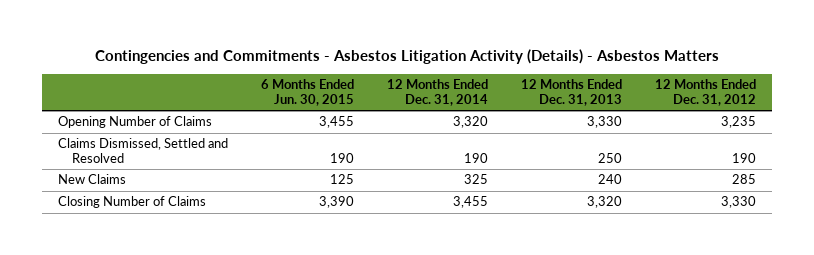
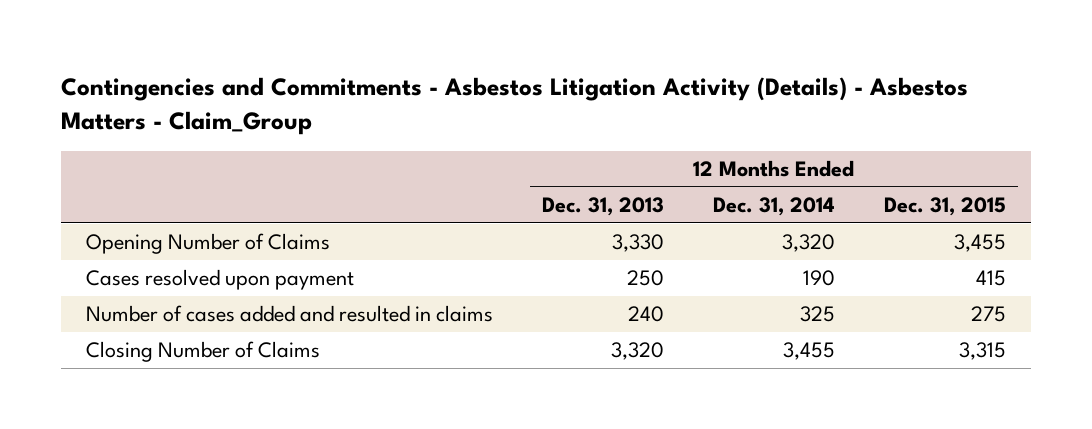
- Contingencies and Commitments - Asbestos Litigation Activity (Details) - Asbestos Matters
+ Contingencies and Commitments - Asbestos Litigation Activity (Details) - Asbestos Matters - Claim_Group
- | 6 Months Ended Jun. 30, 2015 | 12 Months Ended Dec. 31, 2014 | 12 Months Ended Dec. 31, 2013 | 12 Months Ended Dec. 31, 2012
+ | 12 Months Ended Dec. 31, 2013 | 12 Months Ended Dec. 31, 2014 | 12 Months Ended Dec. 31, 2015
- Claims Dismissed, Settled and Resolved | 190 | 190 | 250 | 190
- New Claims | 125 | 325 | 240 | 285
+ Cases resolved upon payment | 250 | 190 | 415
+ Number of cases added and resulted in claims | 240 | 325 | 275

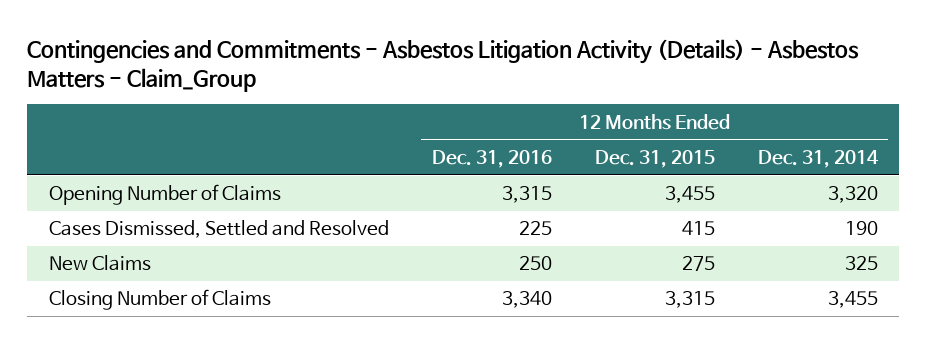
- | 12 Months Ended Dec. 31, 2013 | 12 Months Ended Dec. 31, 2014 | 12 Months Ended Dec. 31, 2015
+ | 12 Months Ended Dec. 31, 2016 | 12 Months Ended Dec. 31, 2015 | 12 Months Ended Dec. 31, 2014
- Cases resolved upon payment | 250 | 190 | 415
- Number of cases added and resulted in claims | 240 | 325 | 275
+ Cases Dismissed, Settled and Resolved | 225 | 415 | 190
+ New Claims | 250 | 275 | 325

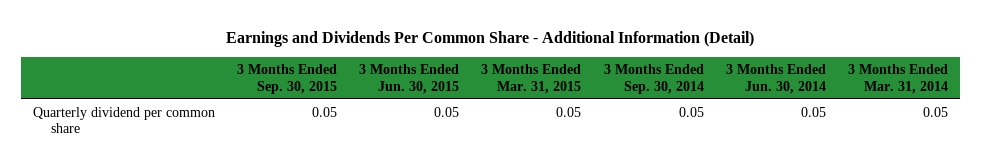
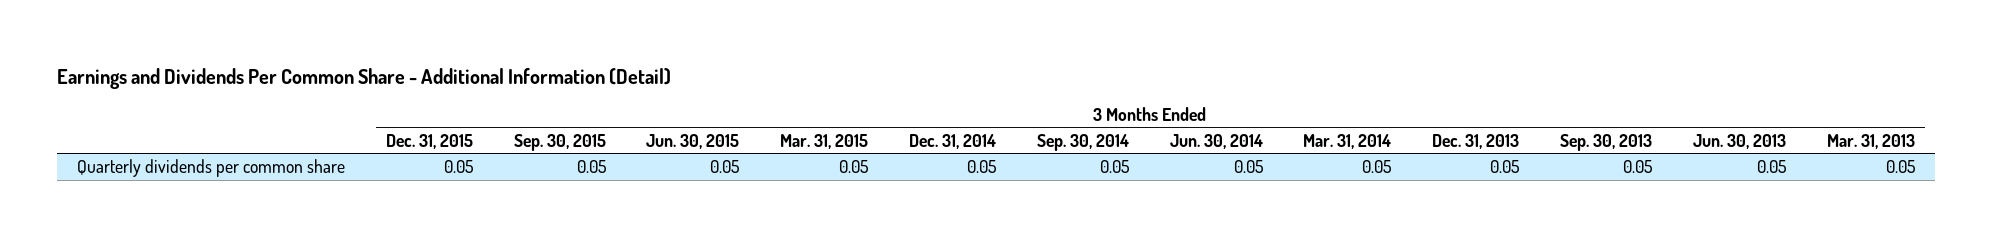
- | 3 Months Ended Sep. 30, 2015 | 3 Months Ended Jun. 30, 2015 | 3 Months Ended Mar. 31, 2015 | 3 Months Ended Sep. 30, 2014 | 3 Months Ended Jun. 30, 2014 | 3 Months Ended Mar. 31, 2014
+ | 3 Months Ended Dec. 31, 2015 | 3 Months Ended Sep. 30, 2015 | 3 Months Ended Jun. 30, 2015 | 3 Months Ended Mar. 31, 2015 | 3 Months Ended Dec. 31, 2014 | 3 Months Ended Sep. 30, 2014 | 3 Months Ended Jun. 30, 2014 | 3 Months Ended Mar. 31, 2014 | 3 Months Ended Dec. 31, 2013 | 3 Months Ended Sep. 30, 2013 | 3 Months Ended Jun. 30, 2013 | 3 Months Ended Mar. 31, 2013
- Quarterly dividend per common share | 0.05 | 0.05 | 0.05 | 0.05 | 0.05 | 0.05
+ Quarterly dividends per common share | 0.05 | 0.05 | 0.05 | 0.05 | 0.05 | 0.05 | 0.05 | 0.05 | 0.05 | 0.05 | 0.05 | 0.05

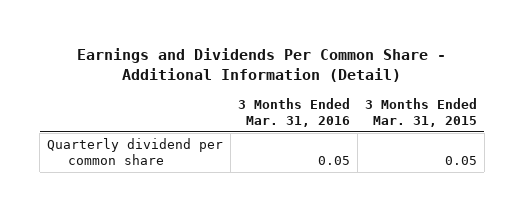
- | 3 Months Ended Dec. 31, 2015 | 3 Months Ended Sep. 30, 2015 | 3 Months Ended Jun. 30, 2015 | 3 Months Ended Mar. 31, 2015 | 3 Months Ended Dec. 31, 2014 | 3 Months Ended Sep. 30, 2014 | 3 Months Ended Jun. 30, 2014 | 3 Months Ended Mar. 31, 2014 | 3 Months Ended Dec. 31, 2013 | 3 Months Ended Sep. 30, 2013 | 3 Months Ended Jun. 30, 2013 | 3 Months Ended Mar. 31, 2013
+ | 3 Months Ended Mar. 31, 2016 | 3 Months Ended Mar. 31, 2015
- Quarterly dividends per common share | 0.05 | 0.05 | 0.05 | 0.05 | 0.05 | 0.05 | 0.05 | 0.05 | 0.05 | 0.05 | 0.05 | 0.05
+ Quarterly dividend per common share | 0.05 | 0.05

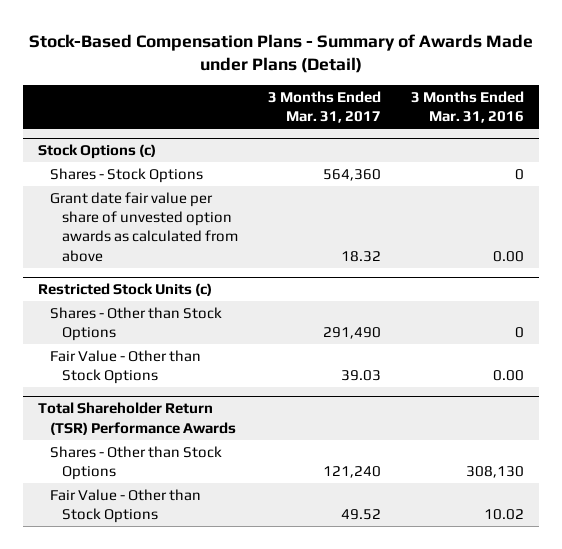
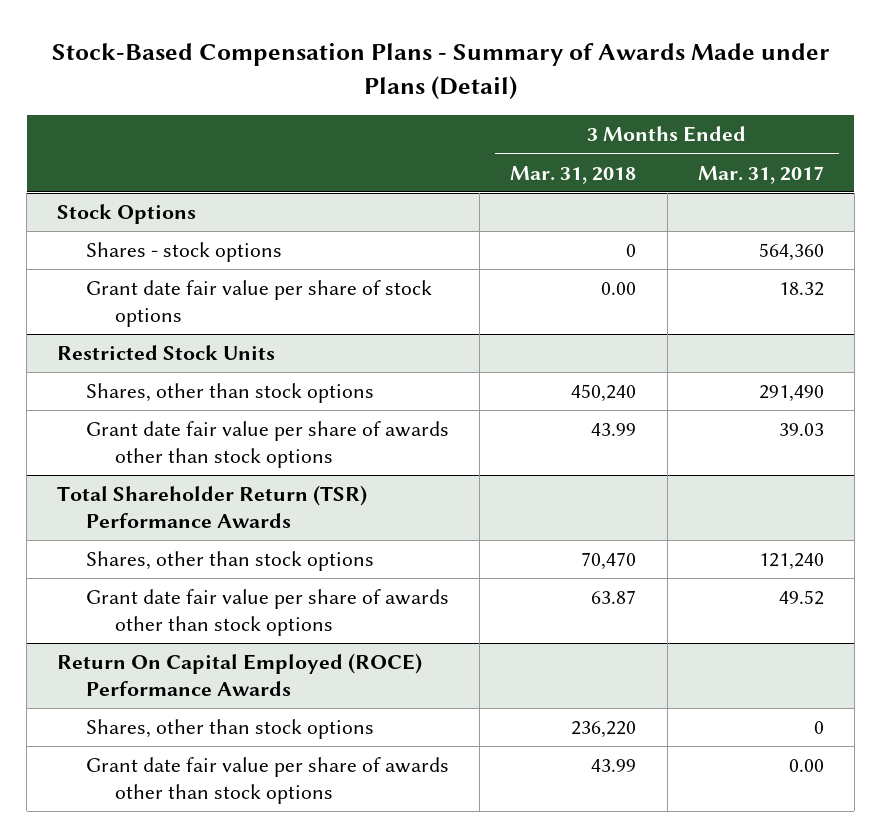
- | 3 Months Ended Mar. 31, 2017 | 3 Months Ended Mar. 31, 2016
+ | 3 Months Ended Mar. 31, 2018 | 3 Months Ended Mar. 31, 2017
- Stock Options (c)
- Shares - Stock Options | 564,360 | 0
- Grant date fair value per share of unvested option awards as calculated from above | 18.32 | 0.00
- Restricted Stock Units (c)
- Shares - Other than Stock Options | 291,490 | 0
- Fair Value - Other than Stock Options | 39.03 | 0.00
+ Stock Options
+ Shares - stock options | 0 | 564,360
+ Grant date fair value per share of stock options | 0.00 | 18.32
+ Restricted Stock Units
+ Shares, other than stock options | 450,240 | 291,490
+ Grant date fair value per share of awards other than stock options | 43.99 | 39.03
@ Total Shareholder Return (TSR) Performance Awards
- Shares - Other than Stock Options | 121,240 | 308,130
- Fair Value - Other than Stock Options | 49.52 | 10.02
+ Shares, other than stock options | 70,470 | 121,240
+ Grant date fair value per share of awards other than stock options | 63.87 | 49.52
+ Return On Capital Employed (ROCE) Performance Awards
+ Shares, other than stock options | 236,220 | 0
+ Grant date fair value per share of awards other than stock options | 43.99 | 0.00

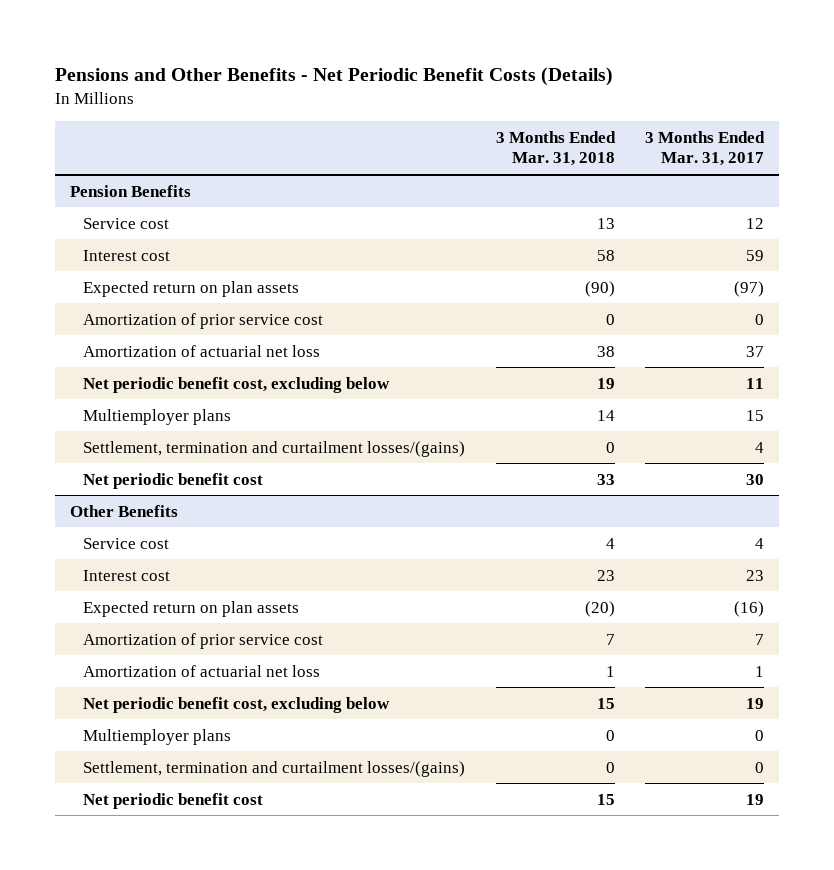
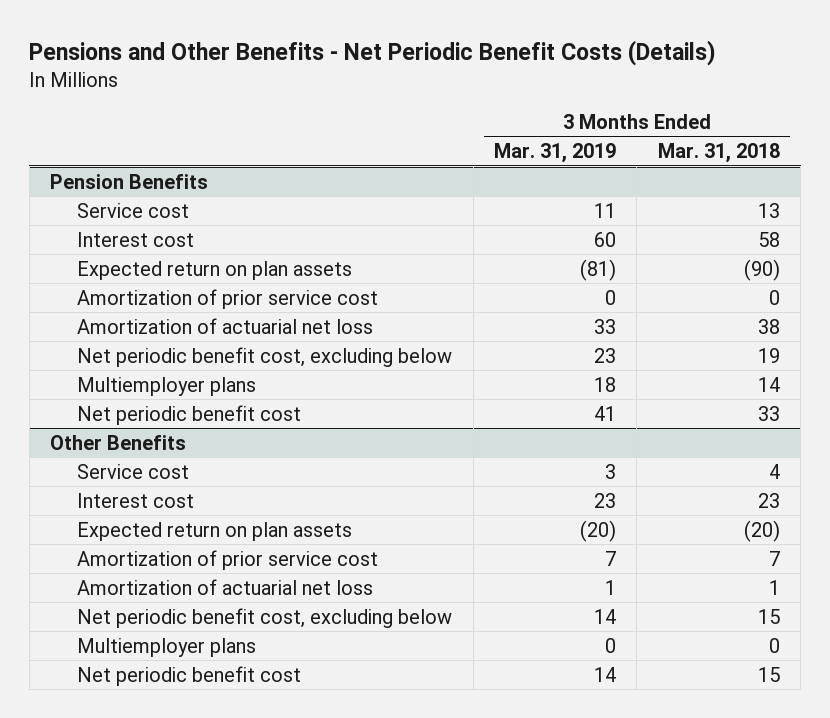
- | 3 Months Ended Mar. 31, 2018 | 3 Months Ended Mar. 31, 2017
+ | 3 Months Ended Mar. 31, 2019 | 3 Months Ended Mar. 31, 2018
@ Pension Benefits
- Settlement, termination and curtailment losses/(gains) | 0 | 4
@ Other Benefits
- Settlement, termination and curtailment losses/(gains) | 0 | 0

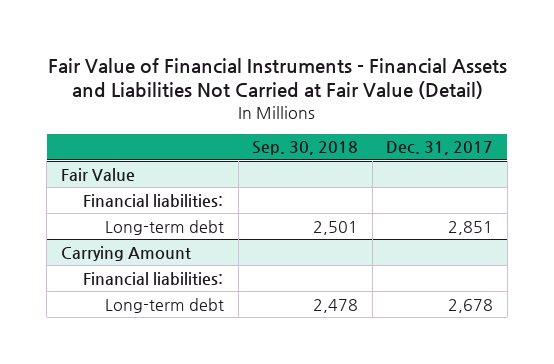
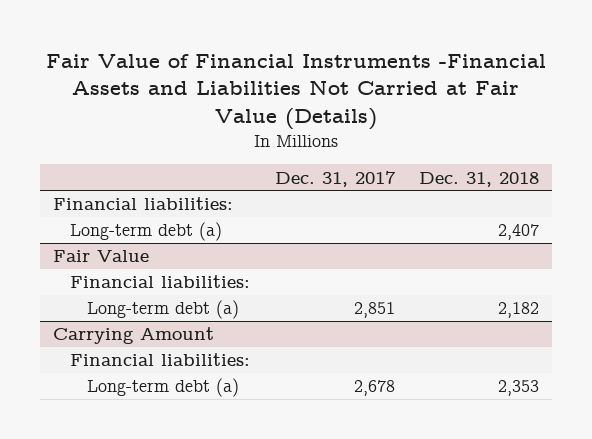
- Fair Value of Financial Instruments - Financial Assets and Liabilities Not Carried at Fair Value (Detail)
+ Fair Value of Financial Instruments -Financial Assets and Liabilities Not Carried at Fair Value (Details)
- | Sep. 30, 2018 | Dec. 31, 2017
+ | Dec. 31, 2017 | Dec. 31, 2018
+ Financial liabilities:
+ Long-term debt (a) | | 2,407
@ Fair Value
- Long-term debt | 2,501 | 2,851
+ Long-term debt (a) | 2,851 | 2,182
@ Carrying Amount
- Long-term debt | 2,478 | 2,678
+ Long-term debt (a) | 2,678 | 2,353

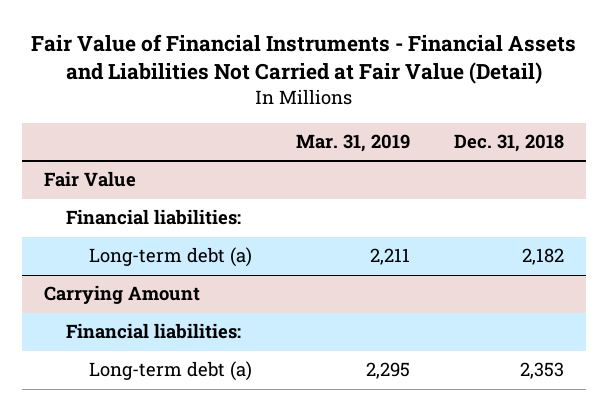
- Fair Value of Financial Instruments -Financial Assets and Liabilities Not Carried at Fair Value (Details)
+ Fair Value of Financial Instruments - Financial Assets and Liabilities Not Carried at Fair Value (Detail)
- | Dec. 31, 2017 | Dec. 31, 2018
+ | Mar. 31, 2019 | Dec. 31, 2018
- Financial liabilities:
- Long-term debt (a) | | 2,407

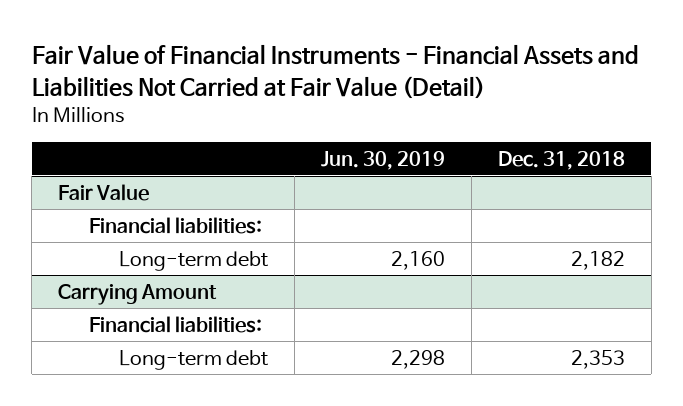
- | Mar. 31, 2019 | Dec. 31, 2018
+ | Jun. 30, 2019 | Dec. 31, 2018
@ Fair Value
- Long-term debt (a) | 2,211 | 2,182
+ Long-term debt | 2,160 | 2,182
@ Carrying Amount
- Long-term debt (a) | 2,295 | 2,353
+ Long-term debt | 2,298 | 2,353

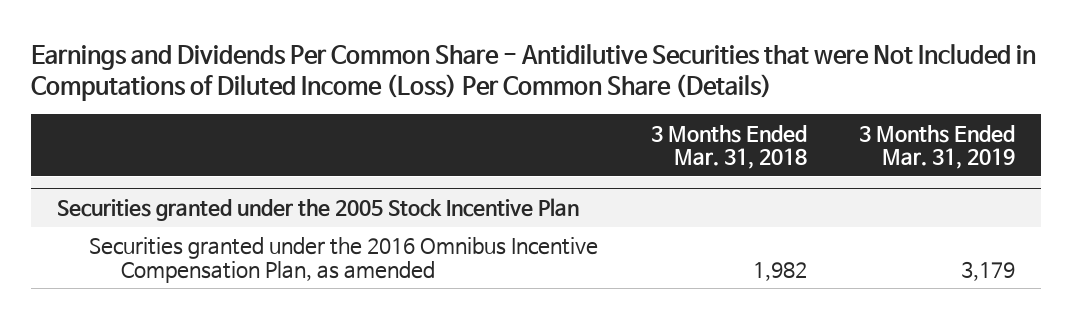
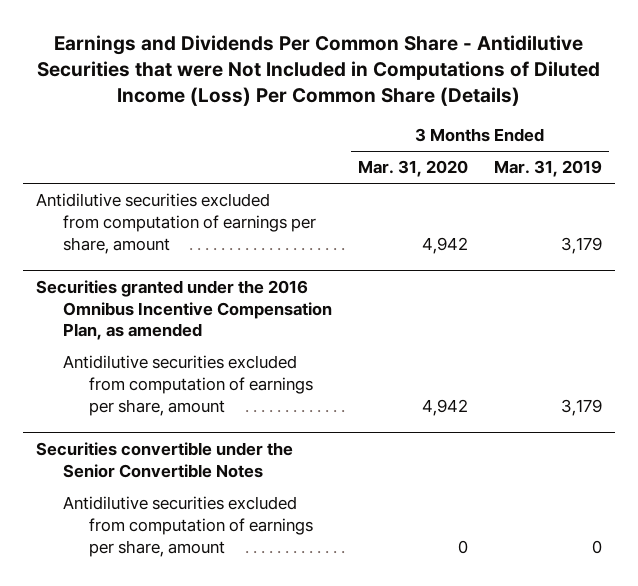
- | 3 Months Ended Mar. 31, 2018 | 3 Months Ended Mar. 31, 2019
+ | 3 Months Ended Mar. 31, 2020 | 3 Months Ended Mar. 31, 2019
- Securities granted under the 2005 Stock Incentive Plan
- Securities granted under the 2016 Omnibus Incentive Compensation Plan, as amended | 1,982 | 3,179
+ Antidilutive securities excluded from computation of earnings per share, amount | 4,942 | 3,179
+ Securities granted under the 2016 Omnibus Incentive Compensation Plan, as amended
+ Antidilutive securities excluded from computation of earnings per share, amount | 4,942 | 3,179
+ Securities convertible under the Senior Convertible Notes
+ Antidilutive securities excluded from computation of earnings per share, amount | 0 | 0

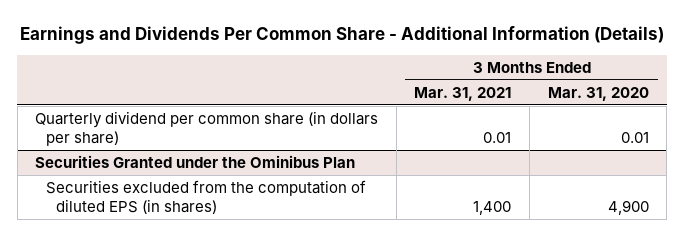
- Earnings and Dividends Per Common Share - Antidilutive Securities that were Not Included in Computations of Diluted Income (Loss) Per Common Share (Details)
+ Earnings and Dividends Per Common Share - Additional Information (Details)
- | 3 Months Ended Mar. 31, 2020 | 3 Months Ended Mar. 31, 2019
+ | 3 Months Ended Mar. 31, 2021 | 3 Months Ended Mar. 31, 2020
- Antidilutive securities excluded from computation of earnings per share, amount | 4,942 | 3,179
- Securities granted under the 2016 Omnibus Incentive Compensation Plan, as amended
- Antidilutive securities excluded from computation of earnings per share, amount | 4,942 | 3,179
- Securities convertible under the Senior Convertible Notes
- Antidilutive securities excluded from computation of earnings per share, amount | 0 | 0
+ Quarterly dividend per common share (in dollars per share) | 0.01 | 0.01
+ Securities Granted under the Ominibus Plan
+ Securities excluded from the computation of diluted EPS (in shares) | 1,400 | 4,900

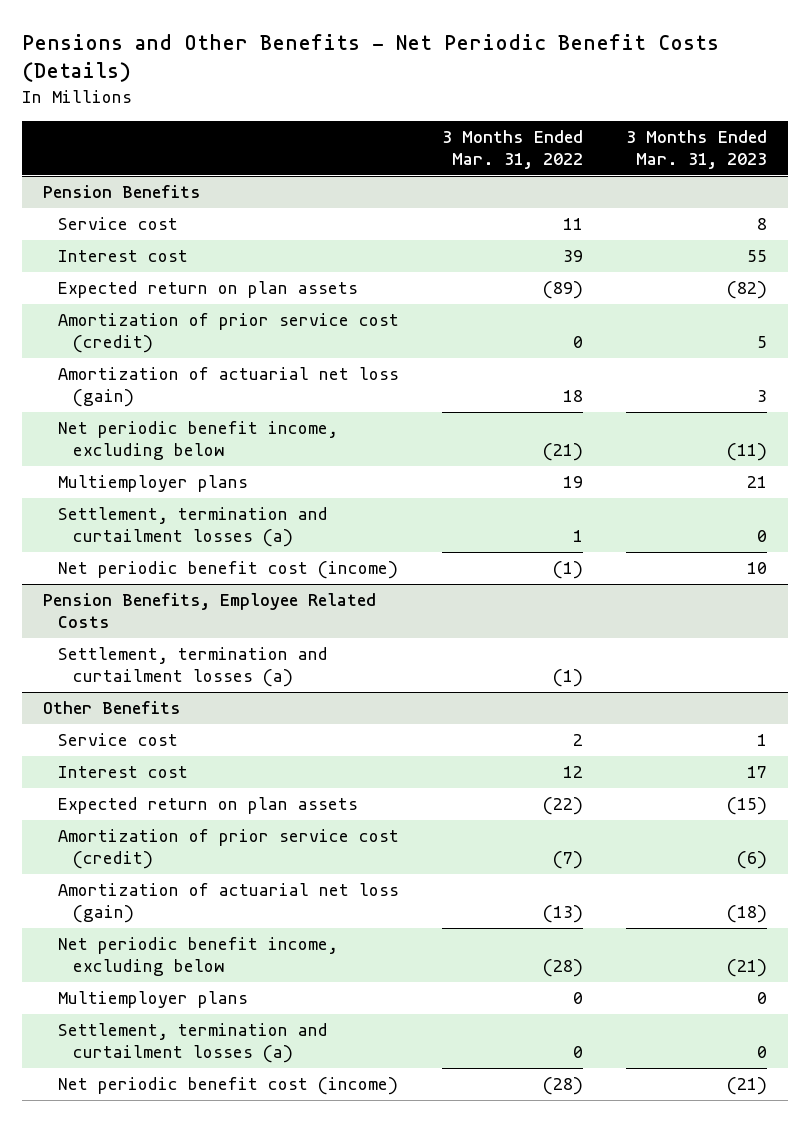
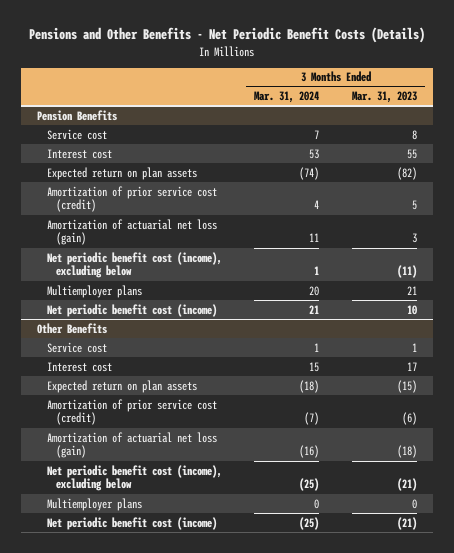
- | 3 Months Ended Mar. 31, 2022 | 3 Months Ended Mar. 31, 2023
+ | 3 Months Ended Mar. 31, 2024 | 3 Months Ended Mar. 31, 2023
@ Pension Benefits
- Net periodic benefit income, excluding below | (21) | (11)
+ Net periodic benefit cost (income), excluding below | 1 | (11)
- Settlement, termination and curtailment losses (a) | 1 | 0
- Pension Benefits, Employee Related Costs
- Settlement, termination and curtailment losses (a) | (1) |
@ Other Benefits
- Net periodic benefit income, excluding below | (28) | (21)
+ Net periodic benefit cost (income), excluding below | (25) | (21)
- Settlement, termination and curtailment losses (a) | 0 | 0

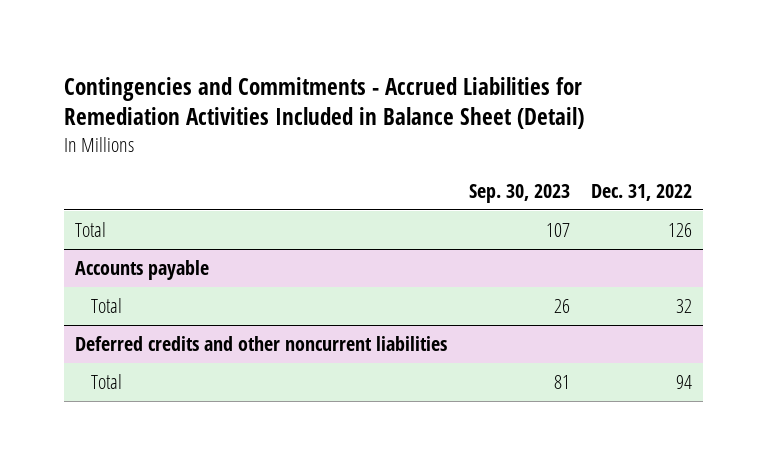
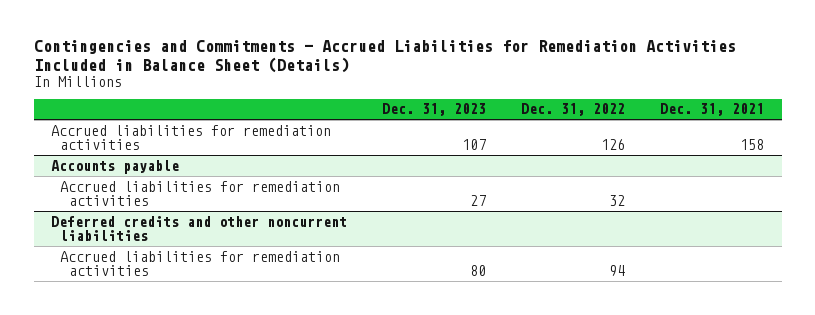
- Contingencies and Commitments - Accrued Liabilities for Remediation Activities Included in Balance Sheet (Detail)
+ Contingencies and Commitments - Accrued Liabilities for Remediation Activities Included in Balance Sheet (Details)
- | Sep. 30, 2023 | Dec. 31, 2022
+ | Dec. 31, 2023 | Dec. 31, 2022 | Dec. 31, 2021
- Total | 107 | 126
+ Accrued liabilities for remediation activities | 107 | 126 | 158
@ Accounts payable
- Total | 26 | 32
+ Accrued liabilities for remediation activities | 27 | 32 |
@ Deferred credits and other noncurrent liabilities
- Total | 81 | 94
+ Accrued liabilities for remediation activities | 80 | 94 |

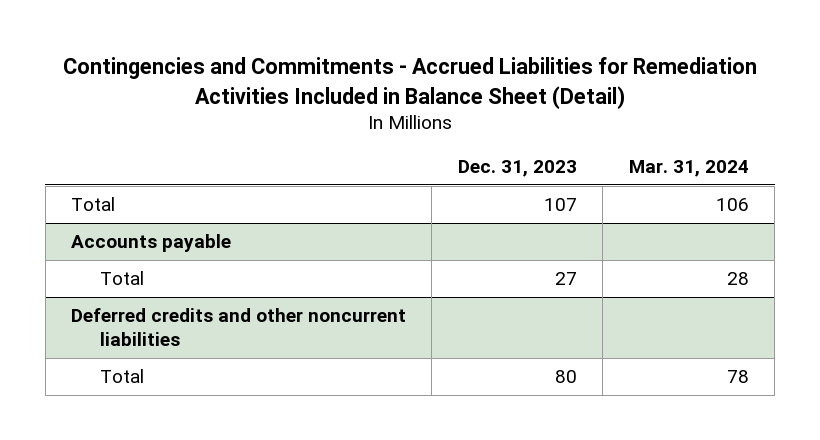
- Contingencies and Commitments - Accrued Liabilities for Remediation Activities Included in Balance Sheet (Details)
+ Contingencies and Commitments - Accrued Liabilities for Remediation Activities Included in Balance Sheet (Detail)
- | Dec. 31, 2023 | Dec. 31, 2022 | Dec. 31, 2021
+ | Dec. 31, 2023 | Mar. 31, 2024
- Accrued liabilities for remediation activities | 107 | 126 | 158
+ Total | 107 | 106
@ Accounts payable
- Accrued liabilities for remediation activities | 27 | 32 |
+ Total | 27 | 28
@ Deferred credits and other noncurrent liabilities
- Accrued liabilities for remediation activities | 80 | 94 |
+ Total | 80 | 78

